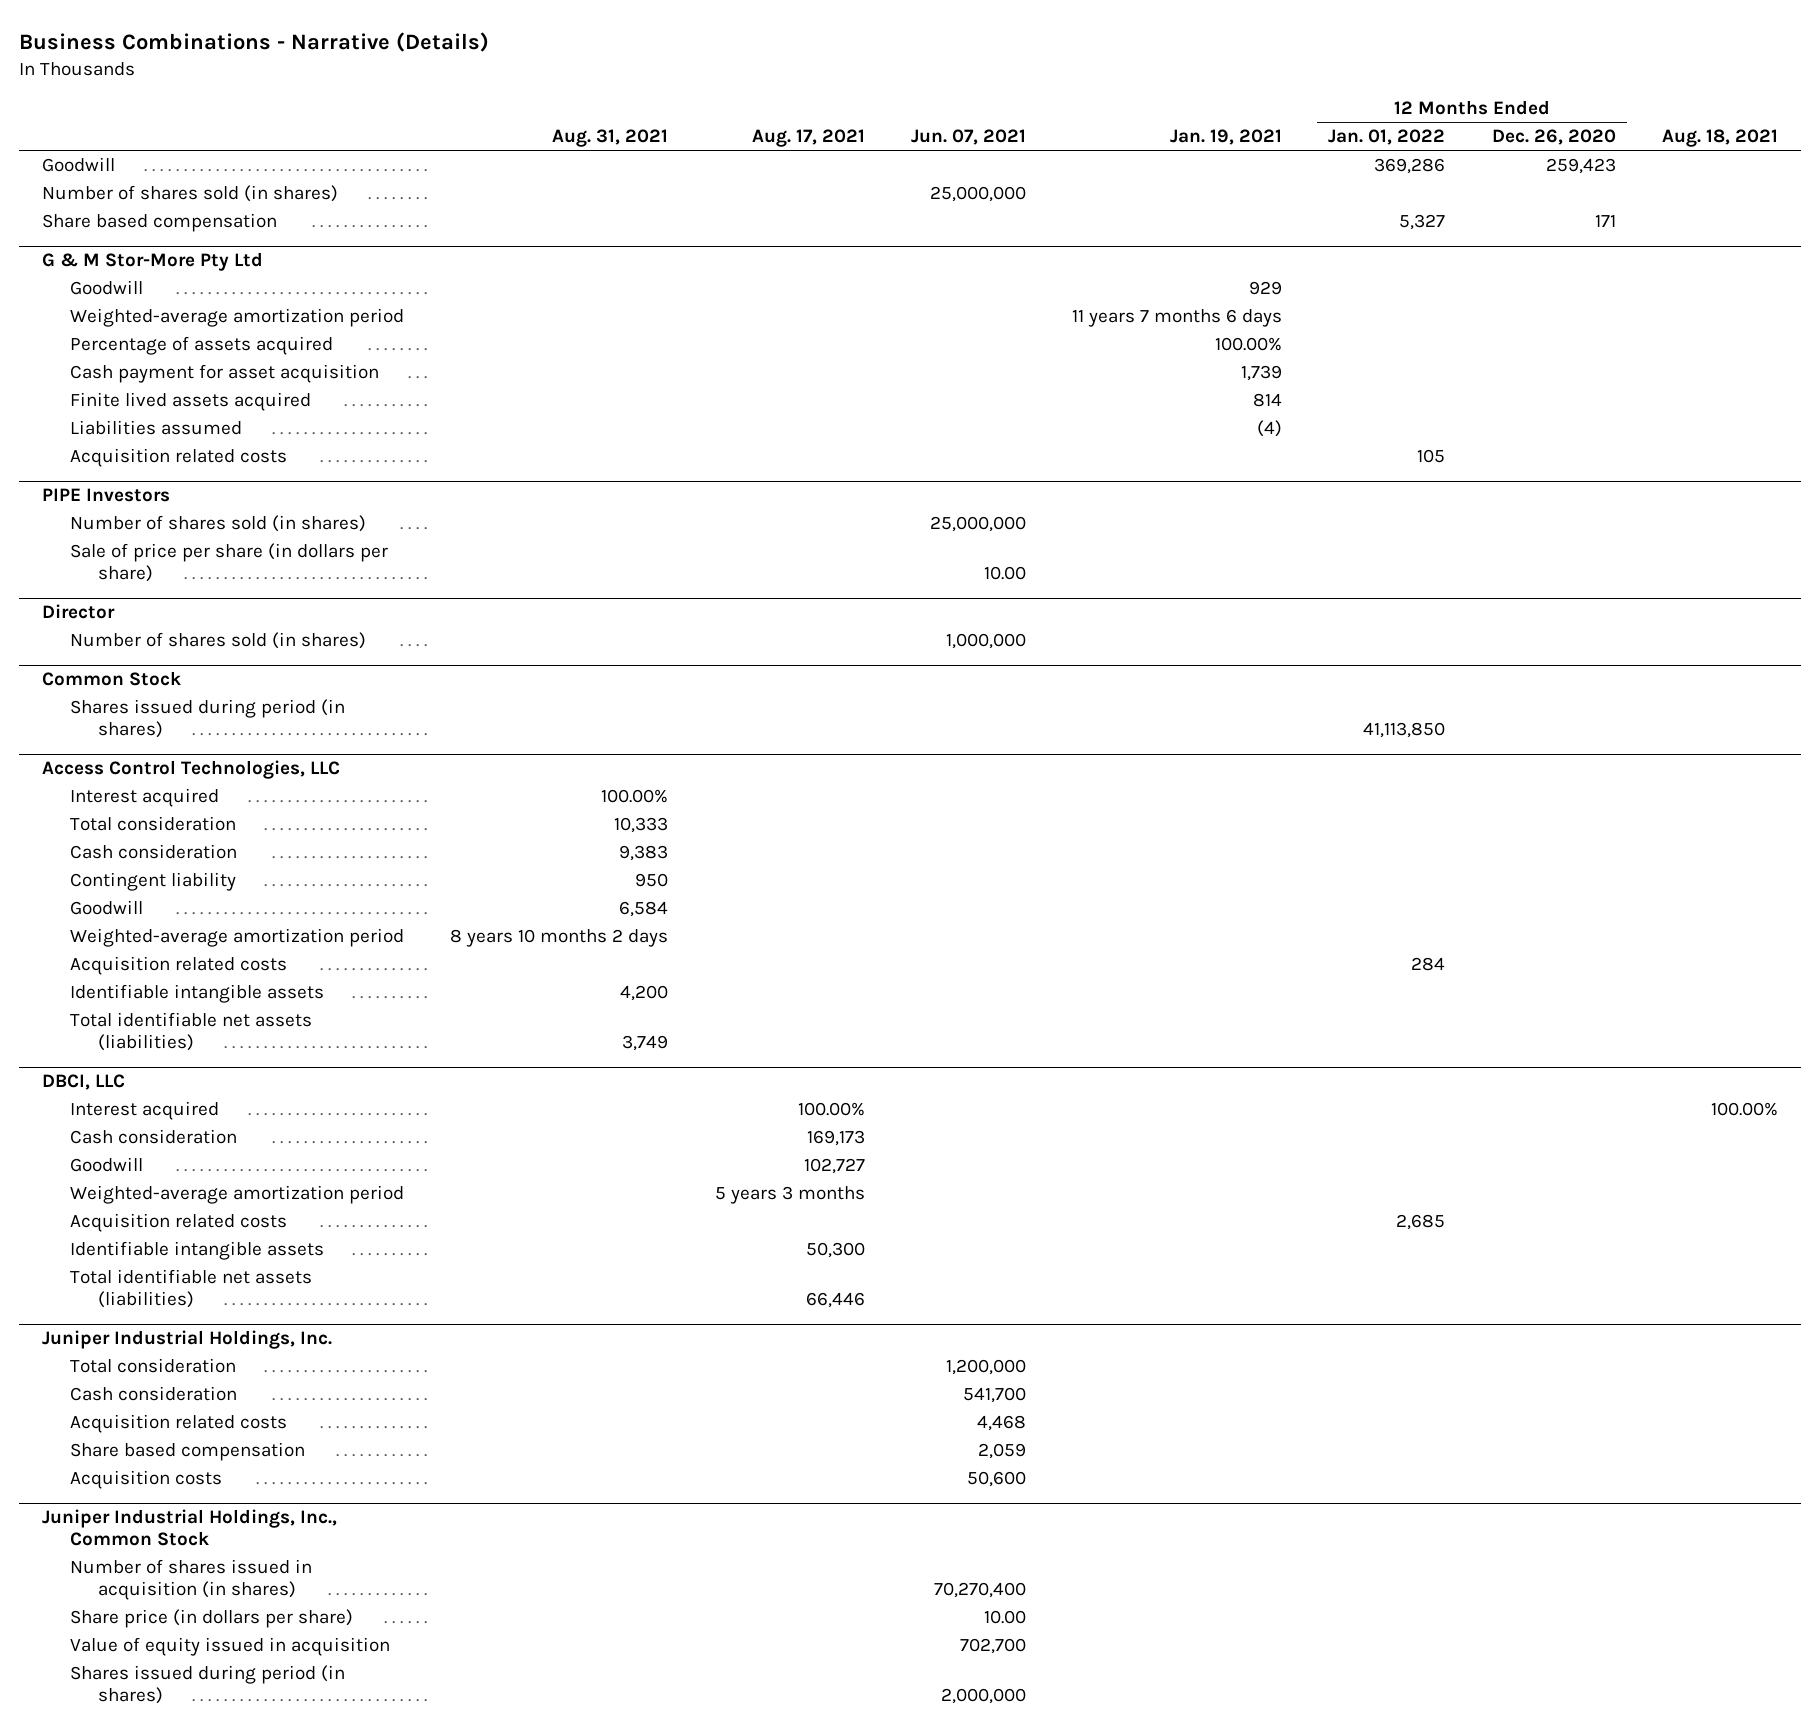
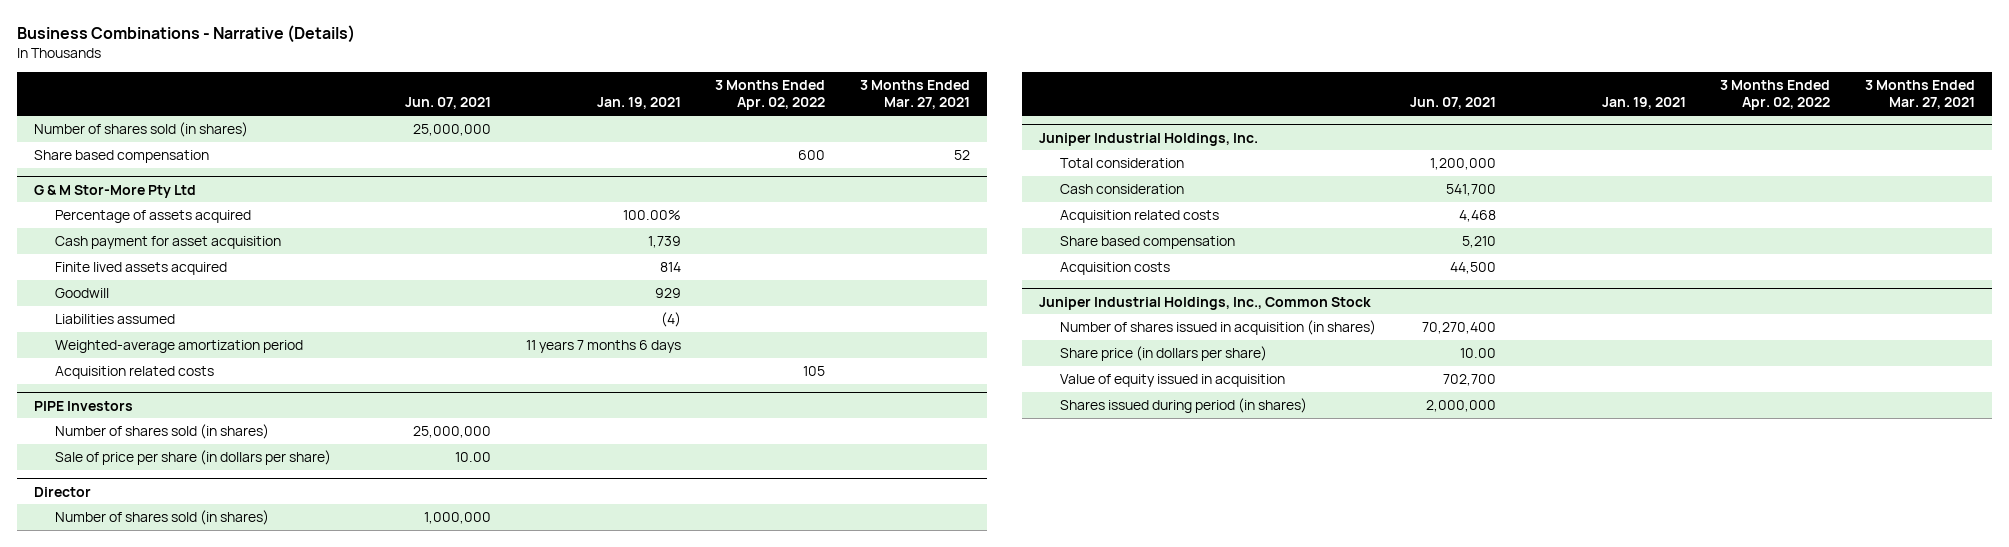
- | Aug. 31, 2021 | Aug. 17, 2021 | Jun. 07, 2021 | Jan. 19, 2021 | 12 Months Ended Jan. 01, 2022 | 12 Months Ended Dec. 26, 2020 | Aug. 18, 2021
+ | Jun. 07, 2021 | Jan. 19, 2021 | 3 Months Ended Apr. 02, 2022 | 3 Months Ended Mar. 27, 2021
- Goodwill | | | | | 369,286 | 259,423 |
@ G & M Stor-More Pty Ltd
moved down: Goodwill | | 929 | |
moved down: Weighted-average amortization period | | 11 years 7 months 6 days | |
- Common Stock
- Shares issued during period (in shares) | | | | | 41,113,850 | |
- Access Control Technologies, LLC
- Interest acquired | 100.00% | | | | | |
- Total consideration | 10,333 | | | | | |
- Cash consideration | 9,383 | | | | | |
- Contingent liability | 950 | | | | | |
- Goodwill | 6,584 | | | | | |
- Weighted-average amortization period | 8 years 10 months 2 days | | | | | |
- Acquisition related costs | | | | | 284 | |
- Identifiable intangible assets | 4,200 | | | | | |
- Total identifiable net assets (liabilities) | 3,749 | | | | | |
- DBCI, LLC
- Interest acquired | | 100.00% | | | | | 100.00%
- Cash consideration | | 169,173 | | | | |
- Goodwill | | 102,727 | | | | |
- Weighted-average amortization period | | 5 years 3 months | | | | |
- Acquisition related costs | | | | | 2,685 | |
- Identifiable intangible assets | | 50,300 | | | | |
- Total identifiable net assets (liabilities) | | 66,446 | | | | |
@ Juniper Industrial Holdings, Inc.
- Share based compensation | | | 2,059 | | | |
- Acquisition costs | | | 50,600 | | | |
+ Share based compensation | 5,210 | | |
+ Acquisition costs | 44,500 | | |

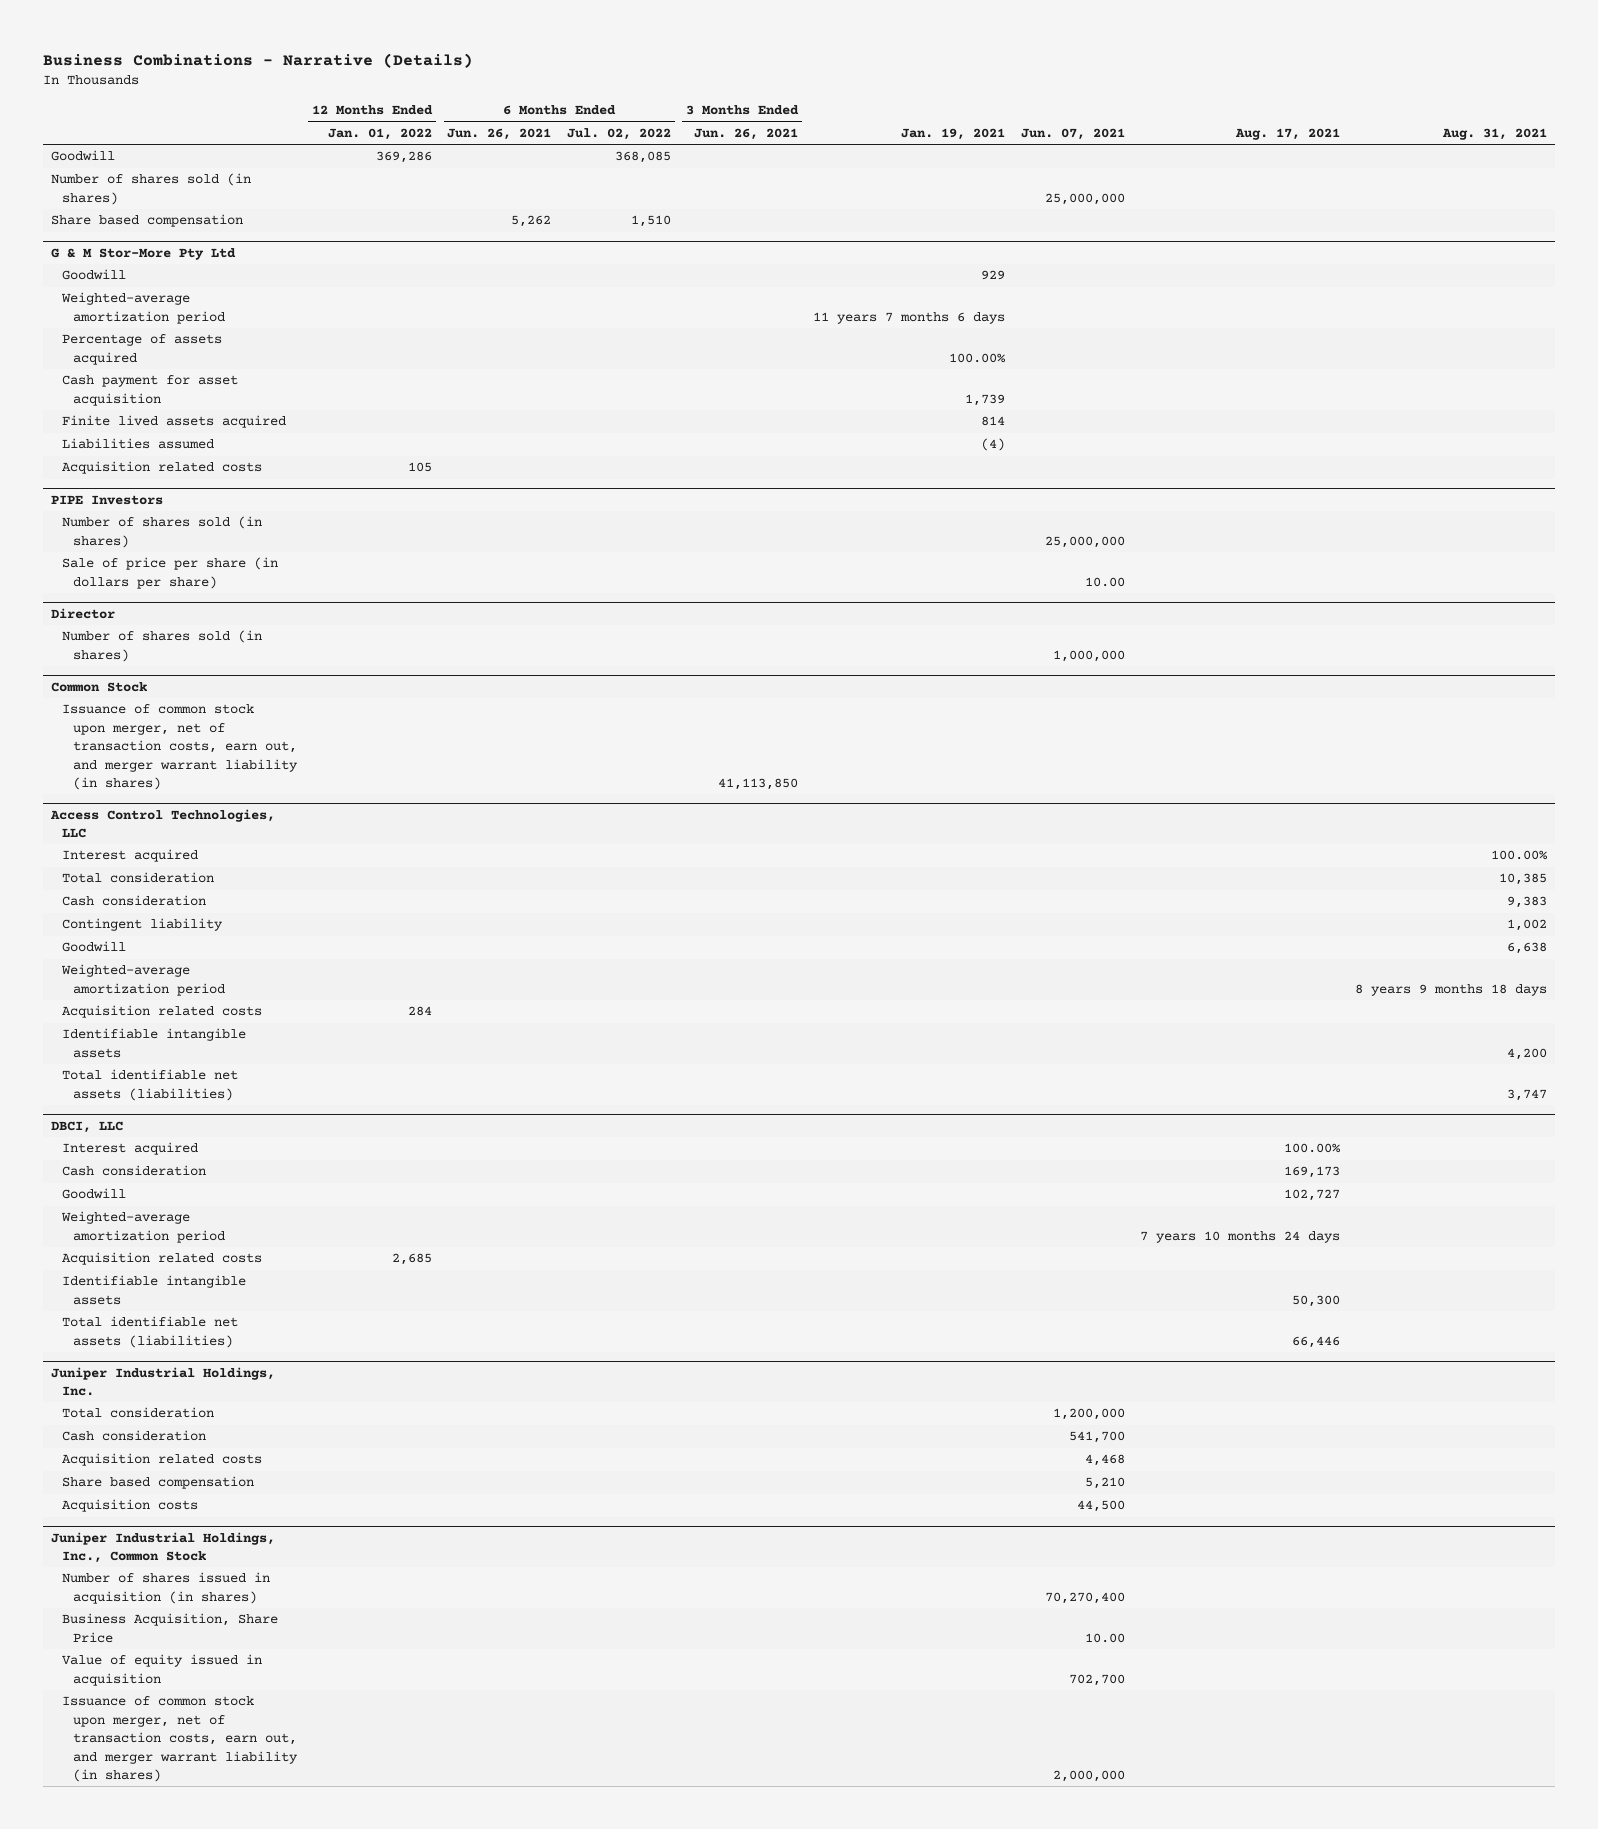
- | Jun. 07, 2021 | Jan. 19, 2021 | 3 Months Ended Apr. 02, 2022 | 3 Months Ended Mar. 27, 2021
+ | 12 Months Ended Jan. 01, 2022 | 6 Months Ended Jun. 26, 2021 | 6 Months Ended Jul. 02, 2022 | 3 Months Ended Jun. 26, 2021 | Jan. 19, 2021 | Jun. 07, 2021 | Aug. 17, 2021 | Aug. 31, 2021
+ Goodwill | 369,286 | | 368,085 | | | | |
@ G & M Stor-More Pty Ltd
moved up: Goodwill | | | | | 929 | | |
moved up: Weighted-average amortization period | | | | | 11 years 7 months 6 days | | |
+ Common Stock
+ Issuance of common stock upon merger, net of transaction costs, earn out, and merger warrant liability (in shares) | | | | 41,113,850 | | | |
+ Access Control Technologies, LLC
+ Interest acquired | | | | | | | | 100.00%
+ Total consideration | | | | | | | | 10,385
+ Cash consideration | | | | | | | | 9,383
+ Contingent liability | | | | | | | | 1,002
+ Goodwill | | | | | | | | 6,638
+ Weighted-average amortization period | | | | | | | | 8 years 9 months 18 days
+ Acquisition related costs | 284 | | | | | | |
+ Identifiable intangible assets | | | | | | | | 4,200
+ Total identifiable net assets (liabilities) | | | | | | | | 3,747
+ DBCI, LLC
+ Interest acquired | | | | | | | 100.00% |
+ Cash consideration | | | | | | | 169,173 |
+ Goodwill | | | | | | | 102,727 |
+ Weighted-average amortization period | | | | | | | 7 years 10 months 24 days |
+ Acquisition related costs | 2,685 | | | | | | |
+ Identifiable intangible assets | | | | | | | 50,300 |
+ Total identifiable net assets (liabilities) | | | | | | | 66,446 |
@ Juniper Industrial Holdings, Inc., Common Stock
- Share price (in dollars per share) | 10.00 | | |
+ Business Acquisition, Share Price | | | | | | 10.00 | |
- Shares issued during period (in shares) | 2,000,000 | | |
+ Issuance of common stock upon merger, net of transaction costs, earn out, and merger warrant liability (in shares) | | | | | | 2,000,000 | |

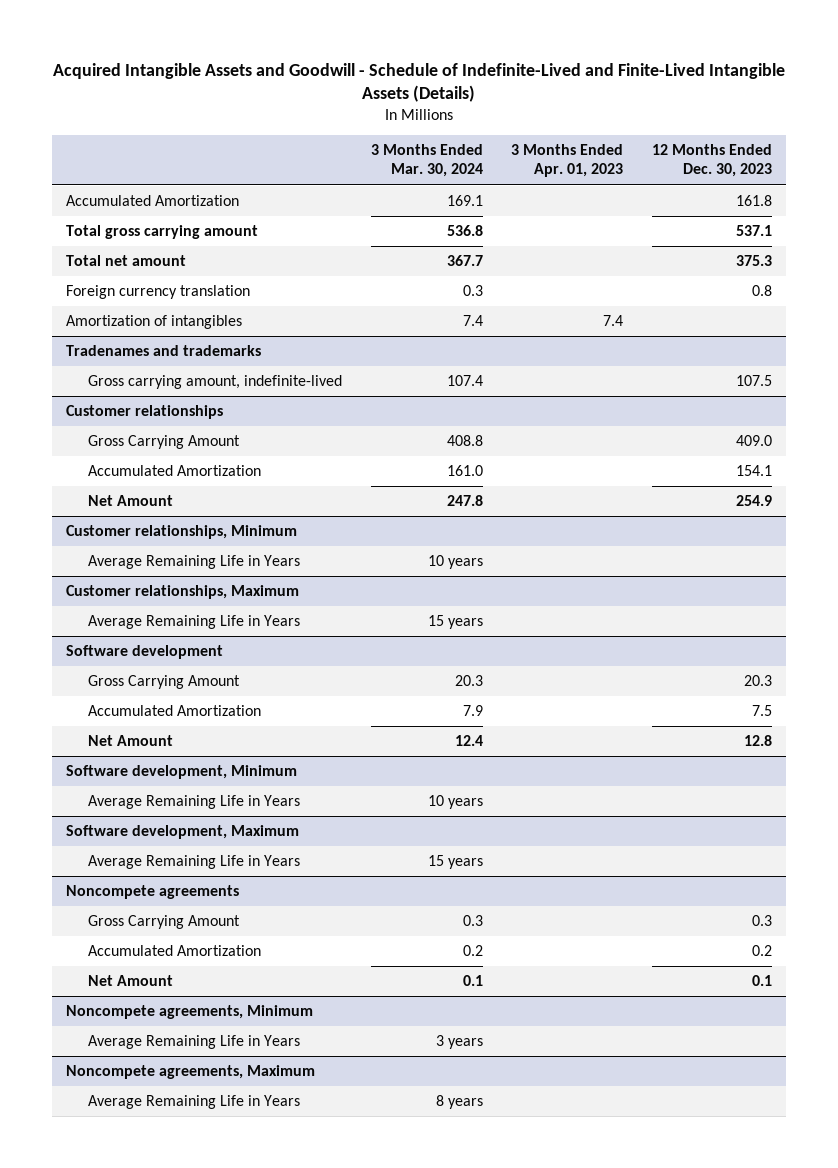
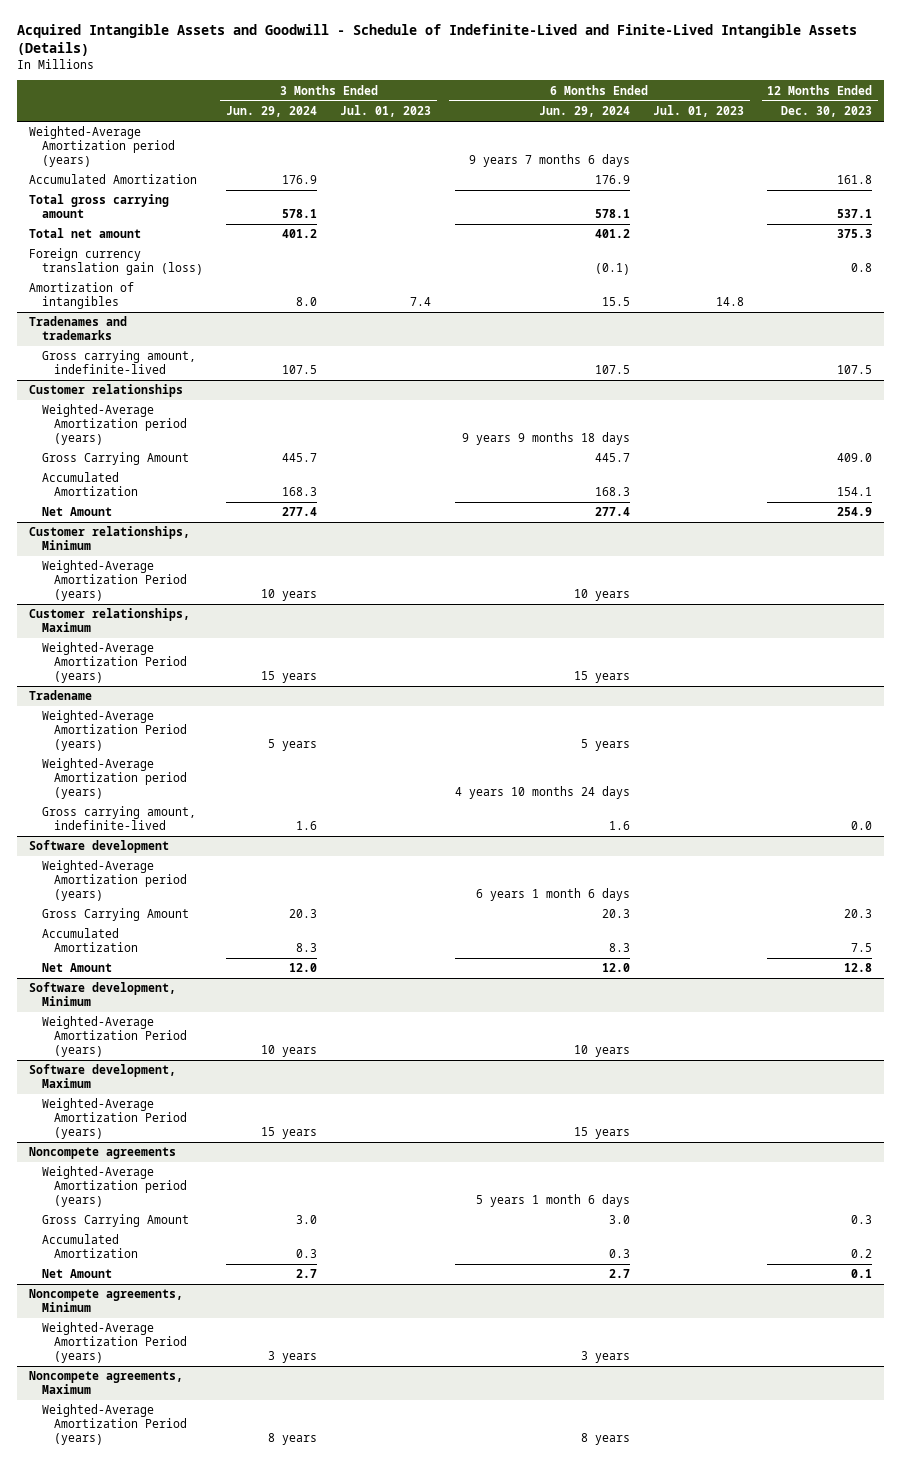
- | 3 Months Ended Mar. 30, 2024 | 3 Months Ended Apr. 01, 2023 | 12 Months Ended Dec. 30, 2023
+ | 3 Months Ended Jun. 29, 2024 | 3 Months Ended Jul. 01, 2023 | 6 Months Ended Jun. 29, 2024 | 6 Months Ended Jul. 01, 2023 | 12 Months Ended Dec. 30, 2023
+ Weighted-Average Amortization period (years) | | | 9 years 7 months 6 days | |
- Foreign currency translation | 0.3 | | 0.8
+ Foreign currency translation gain (loss) | | | (0.1) | | 0.8
@ Customer relationships
+ Weighted-Average Amortization period (years) | | | 9 years 9 months 18 days | |
@ Customer relationships, Minimum
- Average Remaining Life in Years | 10 years | |
+ Weighted-Average Amortization Period (years) | 10 years | | 10 years | |
@ Customer relationships, Maximum
- Average Remaining Life in Years | 15 years | |
+ Weighted-Average Amortization Period (years) | 15 years | | 15 years | |
+ Tradename
+ Weighted-Average Amortization Period (years) | 5 years | | 5 years | |
+ Weighted-Average Amortization period (years) | | | 4 years 10 months 24 days | |
+ Gross carrying amount, indefinite-lived | 1.6 | | 1.6 | | 0.0
@ Software development
+ Weighted-Average Amortization period (years) | | | 6 years 1 month 6 days | |
@ Software development, Minimum
- Average Remaining Life in Years | 10 years | |
+ Weighted-Average Amortization Period (years) | 10 years | | 10 years | |
@ Software development, Maximum
- Average Remaining Life in Years | 15 years | |
+ Weighted-Average Amortization Period (years) | 15 years | | 15 years | |
@ Noncompete agreements
+ Weighted-Average Amortization period (years) | | | 5 years 1 month 6 days | |
@ Noncompete agreements, Minimum
- Average Remaining Life in Years | 3 years | |
+ Weighted-Average Amortization Period (years) | 3 years | | 3 years | |
@ Noncompete agreements, Maximum
- Average Remaining Life in Years | 8 years | |
+ Weighted-Average Amortization Period (years) | 8 years | | 8 years | |

